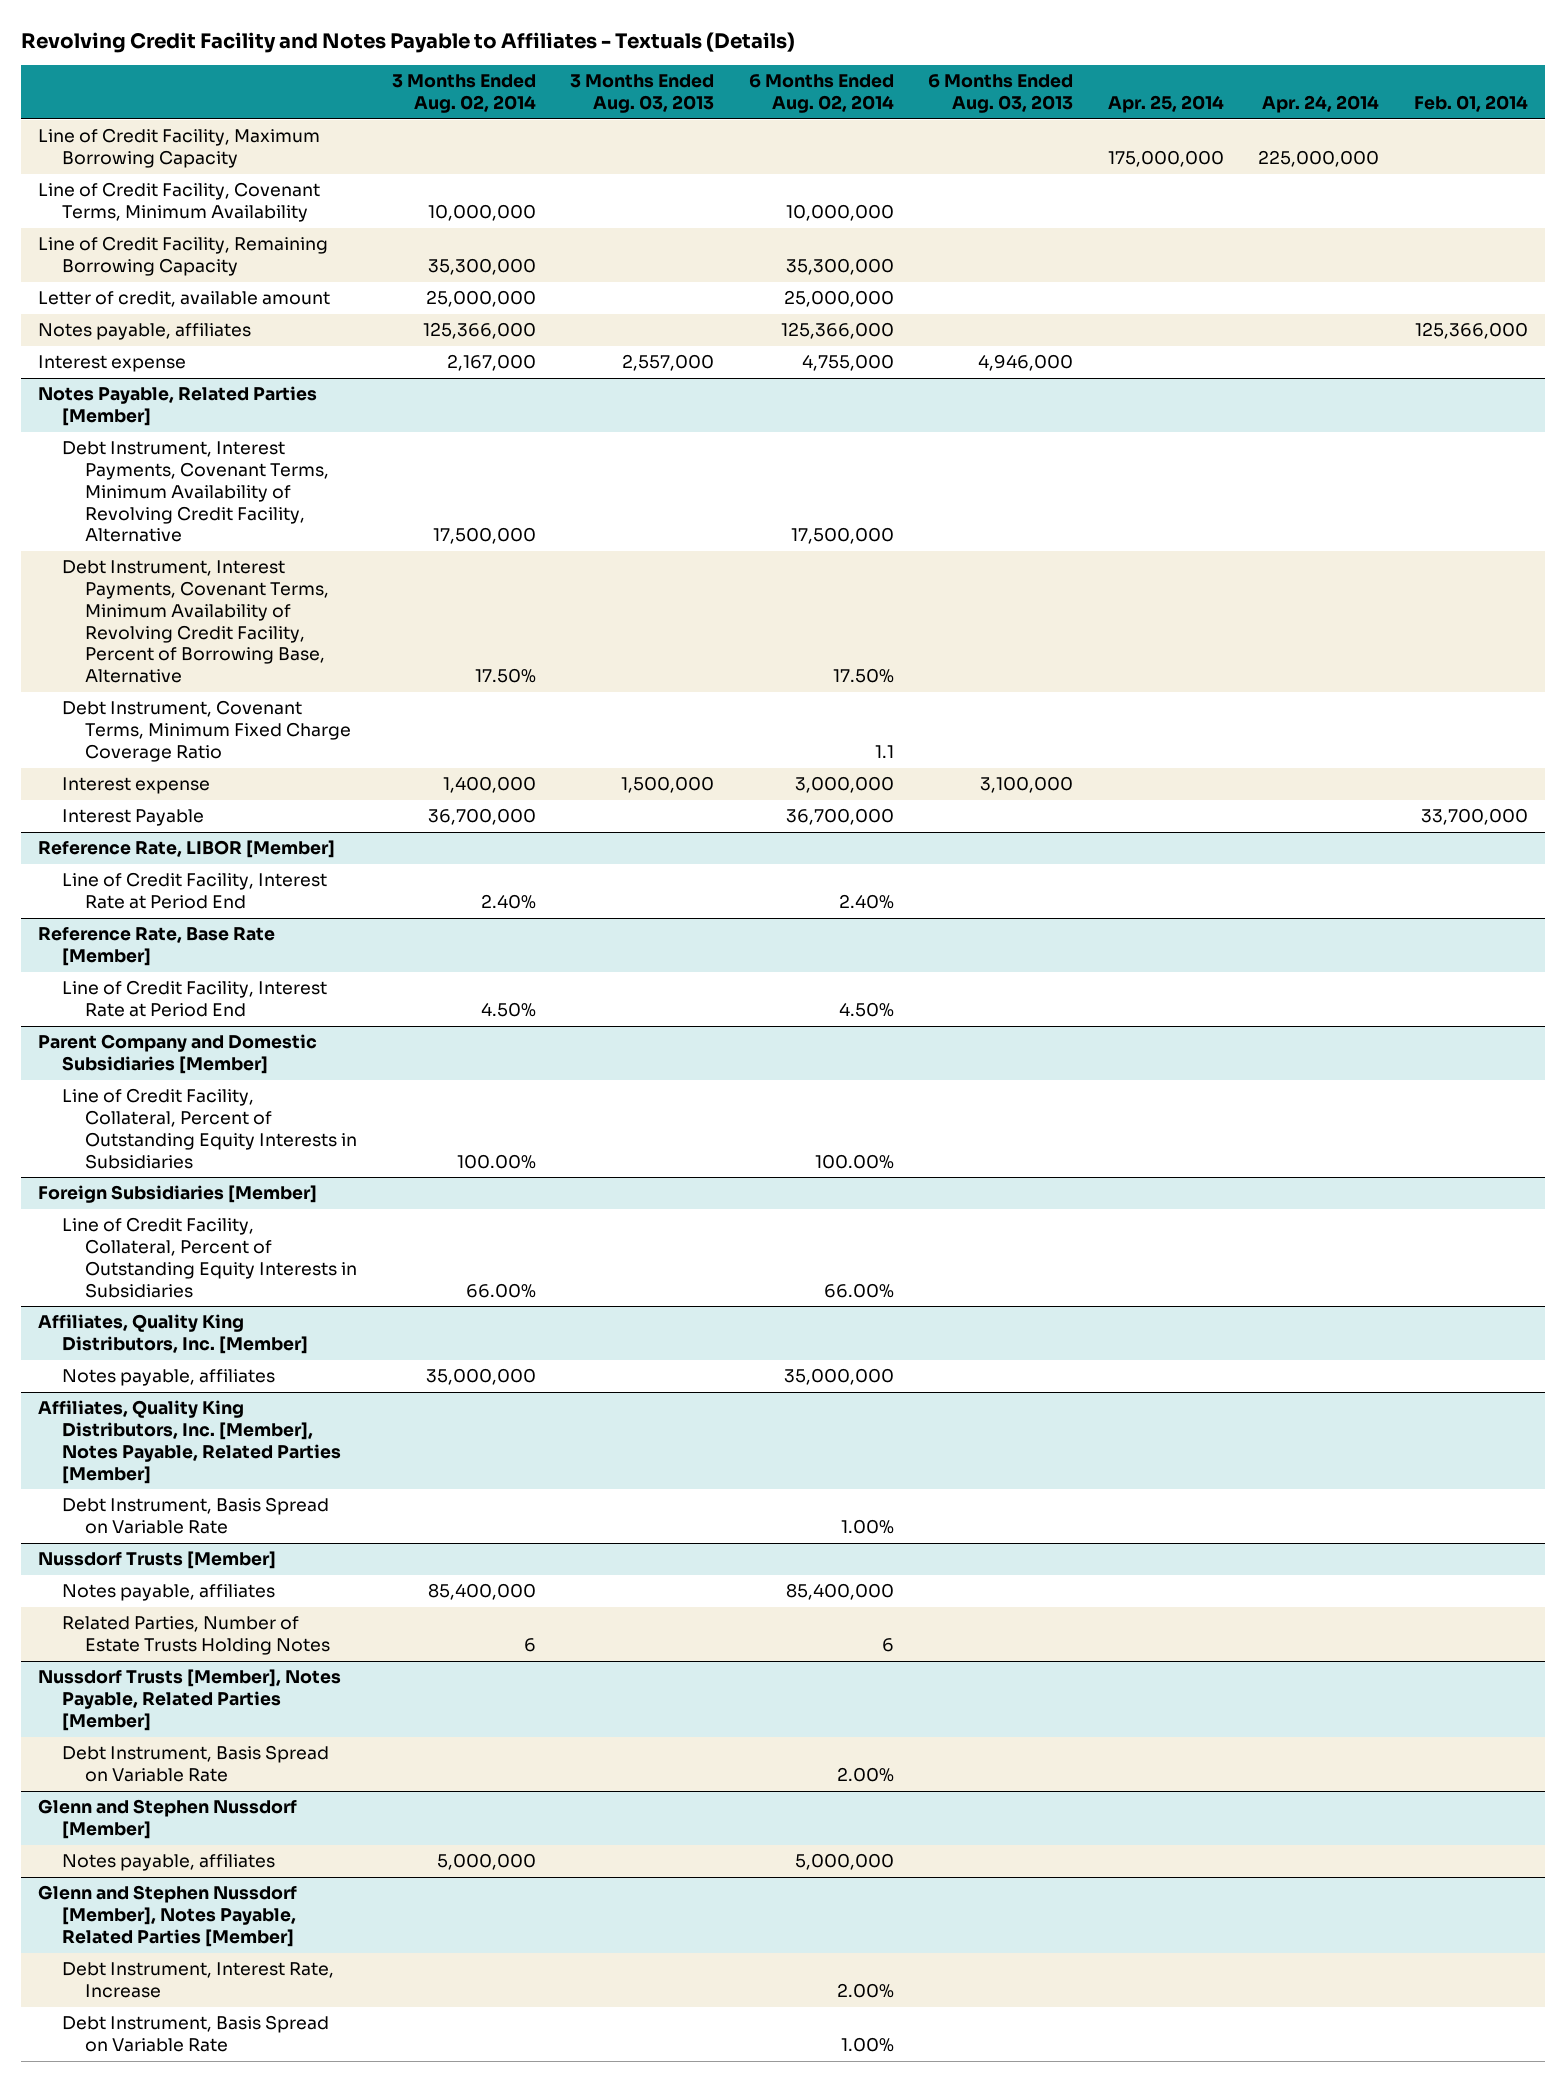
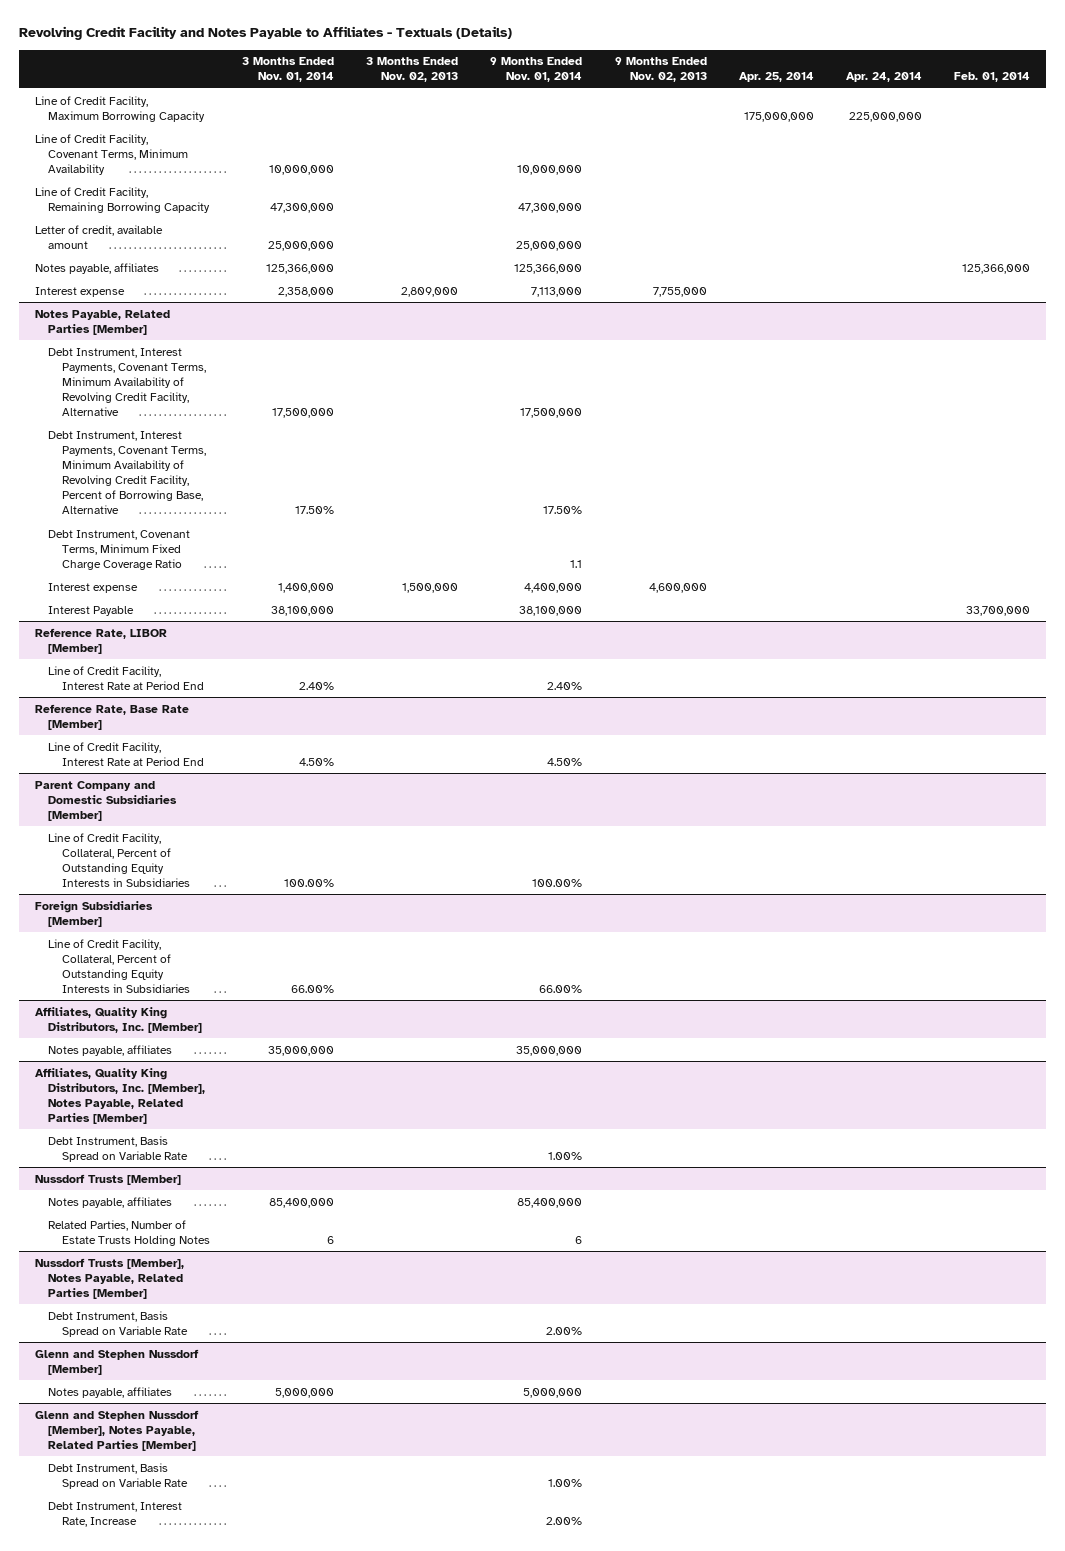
- | 3 Months Ended Aug. 02, 2014 | 3 Months Ended Aug. 03, 2013 | 6 Months Ended Aug. 02, 2014 | 6 Months Ended Aug. 03, 2013 | Apr. 25, 2014 | Apr. 24, 2014 | Feb. 01, 2014
+ | 3 Months Ended Nov. 01, 2014 | 3 Months Ended Nov. 02, 2013 | 9 Months Ended Nov. 01, 2014 | 9 Months Ended Nov. 02, 2013 | Apr. 25, 2014 | Apr. 24, 2014 | Feb. 01, 2014
@ Glenn and Stephen Nussdorf [Member], Notes Payable, Related Parties [Member]
moved down: Debt Instrument, Interest Rate, Increase | | | 2.00% | | | |

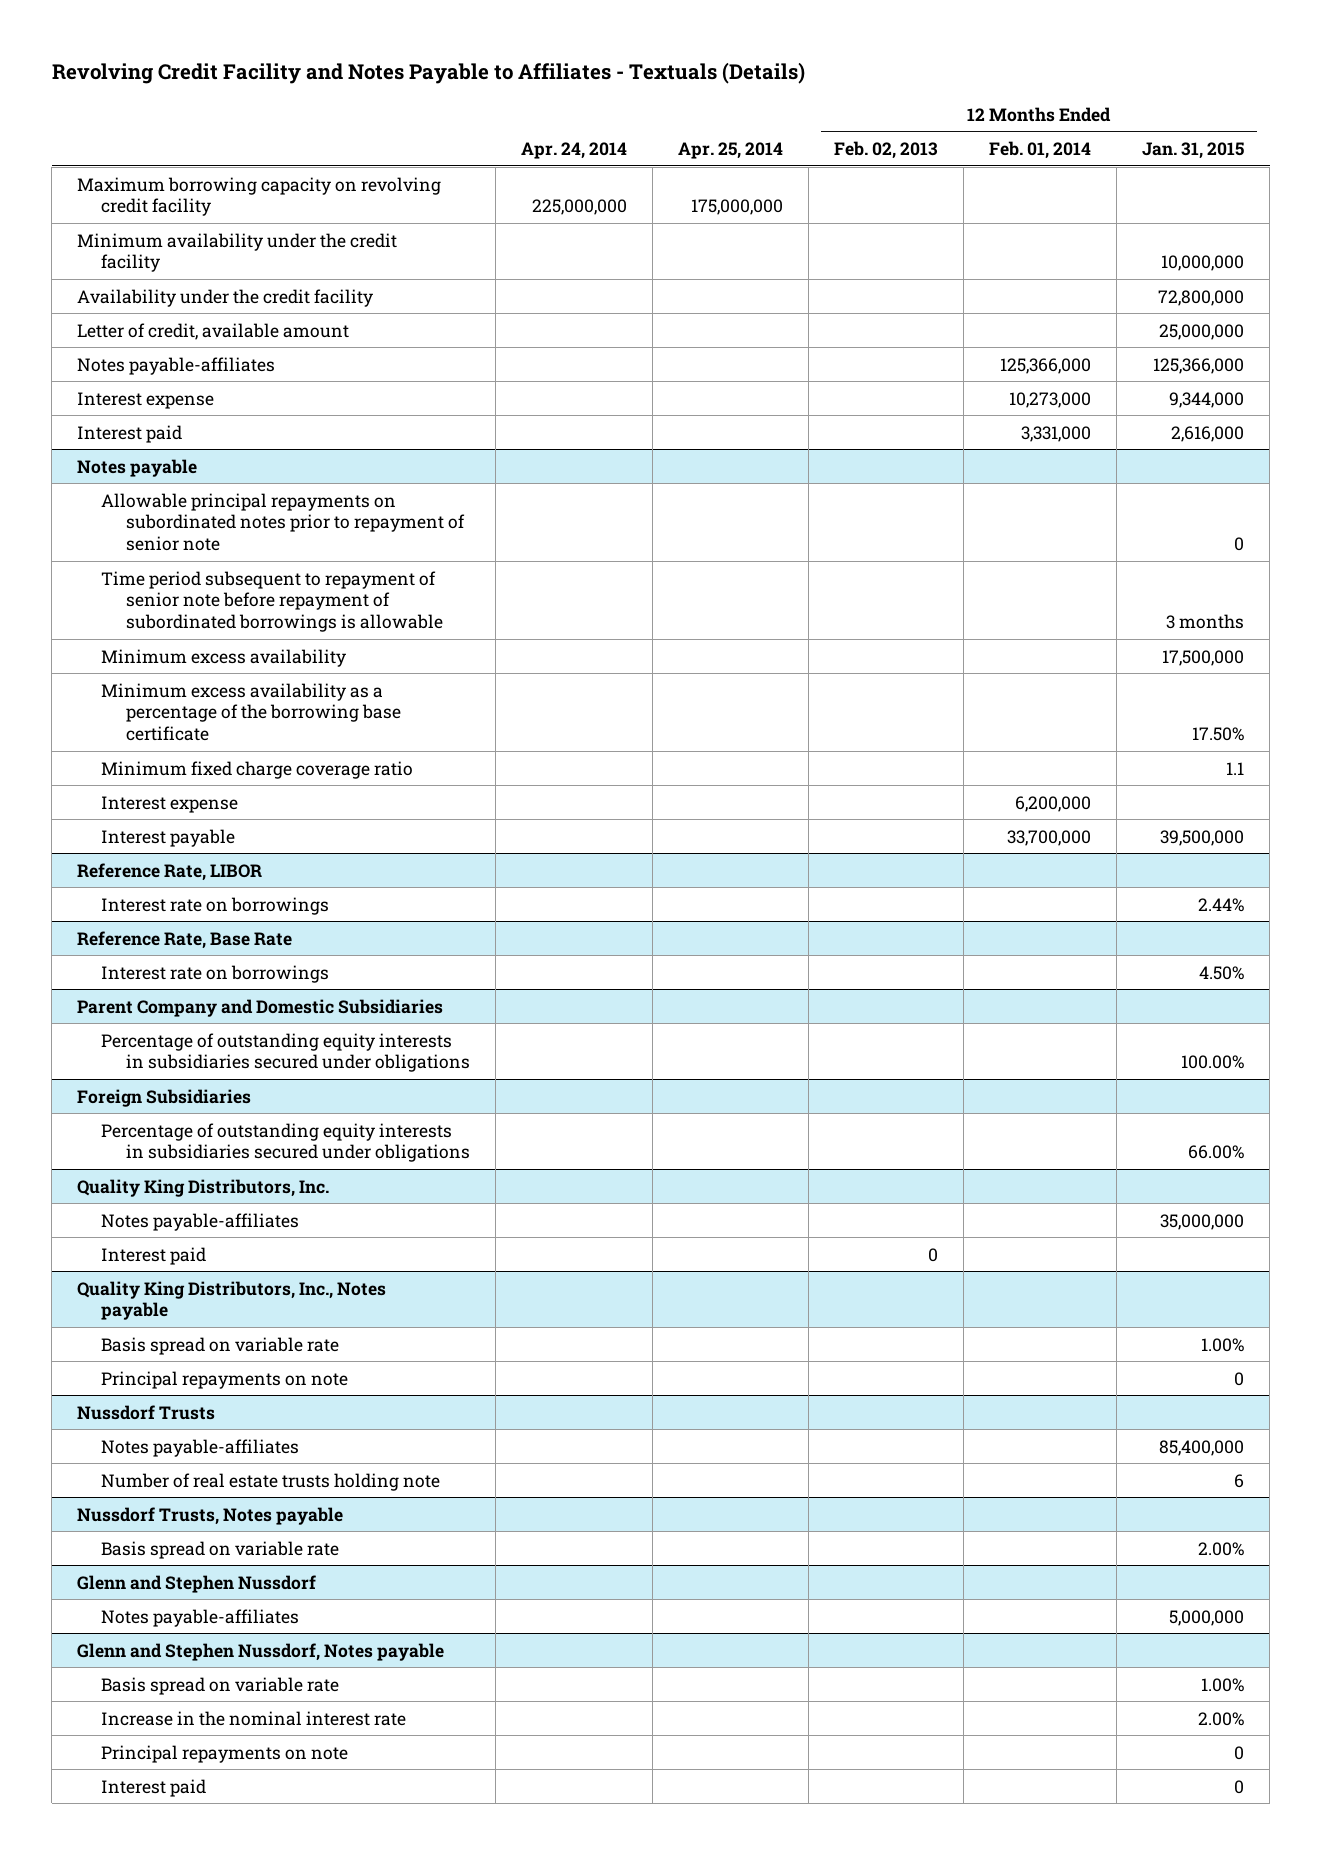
- | 3 Months Ended Nov. 01, 2014 | 3 Months Ended Nov. 02, 2013 | 9 Months Ended Nov. 01, 2014 | 9 Months Ended Nov. 02, 2013 | Apr. 25, 2014 | Apr. 24, 2014 | Feb. 01, 2014
+ | Apr. 24, 2014 | Apr. 25, 2014 | 12 Months Ended Feb. 02, 2013 | 12 Months Ended Feb. 01, 2014 | 12 Months Ended Jan. 31, 2015
- Line of Credit Facility, Maximum Borrowing Capacity | | | | | 175,000,000 | 225,000,000 |
- Line of Credit Facility, Covenant Terms, Minimum Availability | 10,000,000 | | 10,000,000 | | | |
- Line of Credit Facility, Remaining Borrowing Capacity | 47,300,000 | | 47,300,000 | | | |
+ Maximum borrowing capacity on revolving credit facility | 225,000,000 | 175,000,000 | | |
+ Minimum availability under the credit facility | | | | | 10,000,000
+ Availability under the credit facility | | | | | 72,800,000
- Notes payable, affiliates | 125,366,000 | | 125,366,000 | | | | 125,366,000
+ Notes payable-affiliates | | | | 125,366,000 | 125,366,000
- Notes Payable, Related Parties [Member]
- Debt Instrument, Interest Payments, Covenant Terms, Minimum Availability of Revolving Credit Facility, Alternative | 17,500,000 | | 17,500,000 | | | |
- Debt Instrument, Interest Payments, Covenant Terms, Minimum Availability of Revolving Credit Facility, Percent of Borrowing Base, Alternative | 17.50% | | 17.50% | | | |
- Debt Instrument, Covenant Terms, Minimum Fixed Charge Coverage Ratio | | | 1.1 | | | |
- Interest expense | 1,400,000 | 1,500,000 | 4,400,000 | 4,600,000 | | |
- Interest Payable | 38,100,000 | | 38,100,000 | | | | 33,700,000
- Reference Rate, LIBOR [Member]
- Line of Credit Facility, Interest Rate at Period End | 2.40% | | 2.40% | | | |
- Reference Rate, Base Rate [Member]
- Line of Credit Facility, Interest Rate at Period End | 4.50% | | 4.50% | | | |
- Parent Company and Domestic Subsidiaries [Member]
- Line of Credit Facility, Collateral, Percent of Outstanding Equity Interests in Subsidiaries | 100.00% | | 100.00% | | | |
- Foreign Subsidiaries [Member]
- Line of Credit Facility, Collateral, Percent of Outstanding Equity Interests in Subsidiaries | 66.00% | | 66.00% | | | |
- Affiliates, Quality King Distributors, Inc. [Member]
- Notes payable, affiliates | 35,000,000 | | 35,000,000 | | | |
- Affiliates, Quality King Distributors, Inc. [Member], Notes Payable, Related Parties [Member]
- Debt Instrument, Basis Spread on Variable Rate | | | 1.00% | | | |
- Nussdorf Trusts [Member]
- Notes payable, affiliates | 85,400,000 | | 85,400,000 | | | |
- Related Parties, Number of Estate Trusts Holding Notes | 6 | | 6 | | | |
- Nussdorf Trusts [Member], Notes Payable, Related Parties [Member]
- Debt Instrument, Basis Spread on Variable Rate | | | 2.00% | | | |
- Glenn and Stephen Nussdorf [Member]
- Notes payable, affiliates | 5,000,000 | | 5,000,000 | | | |
- Glenn and Stephen Nussdorf [Member], Notes Payable, Related Parties [Member]
- Debt Instrument, Basis Spread on Variable Rate | | | 1.00% | | | |
- Debt Instrument, Interest Rate, Increase | | | 2.00% | | | |
+ Interest paid | | | | 3,331,000 | 2,616,000
+ Notes payable
+ Allowable principal repayments on subordinated notes prior to repayment of senior note | | | | | 0
+ Time period subsequent to repayment of senior note before repayment of subordinated borrowings is allowable | | | | | 3 months
+ Minimum excess availability | | | | | 17,500,000
+ Minimum excess availability as a percentage of the borrowing base certificate | | | | | 17.50%
+ Minimum fixed charge coverage ratio | | | | | 1.1
+ Interest expense | | | | 6,200,000 |
+ Interest payable | | | | 33,700,000 | 39,500,000
+ Reference Rate, LIBOR
+ Interest rate on borrowings | | | | | 2.44%
+ Reference Rate, Base Rate
+ Interest rate on borrowings | | | | | 4.50%
+ Parent Company and Domestic Subsidiaries
+ Percentage of outstanding equity interests in subsidiaries secured under obligations | | | | | 100.00%
+ Foreign Subsidiaries
+ Percentage of outstanding equity interests in subsidiaries secured under obligations | | | | | 66.00%
+ Quality King Distributors, Inc.
+ Notes payable-affiliates | | | | | 35,000,000
+ Interest paid | | | 0 | |
+ Quality King Distributors, Inc., Notes payable
+ Basis spread on variable rate | | | | | 1.00%
+ Principal repayments on note | | | | | 0
+ Nussdorf Trusts
+ Notes payable-affiliates | | | | | 85,400,000
+ Number of real estate trusts holding note | | | | | 6
+ Nussdorf Trusts, Notes payable
+ Basis spread on variable rate | | | | | 2.00%
+ Glenn and Stephen Nussdorf
+ Notes payable-affiliates | | | | | 5,000,000
+ Glenn and Stephen Nussdorf, Notes payable
+ Basis spread on variable rate | | | | | 1.00%
+ Increase in the nominal interest rate | | | | | 2.00%
+ Principal repayments on note | | | | | 0
+ Interest paid | | | | | 0

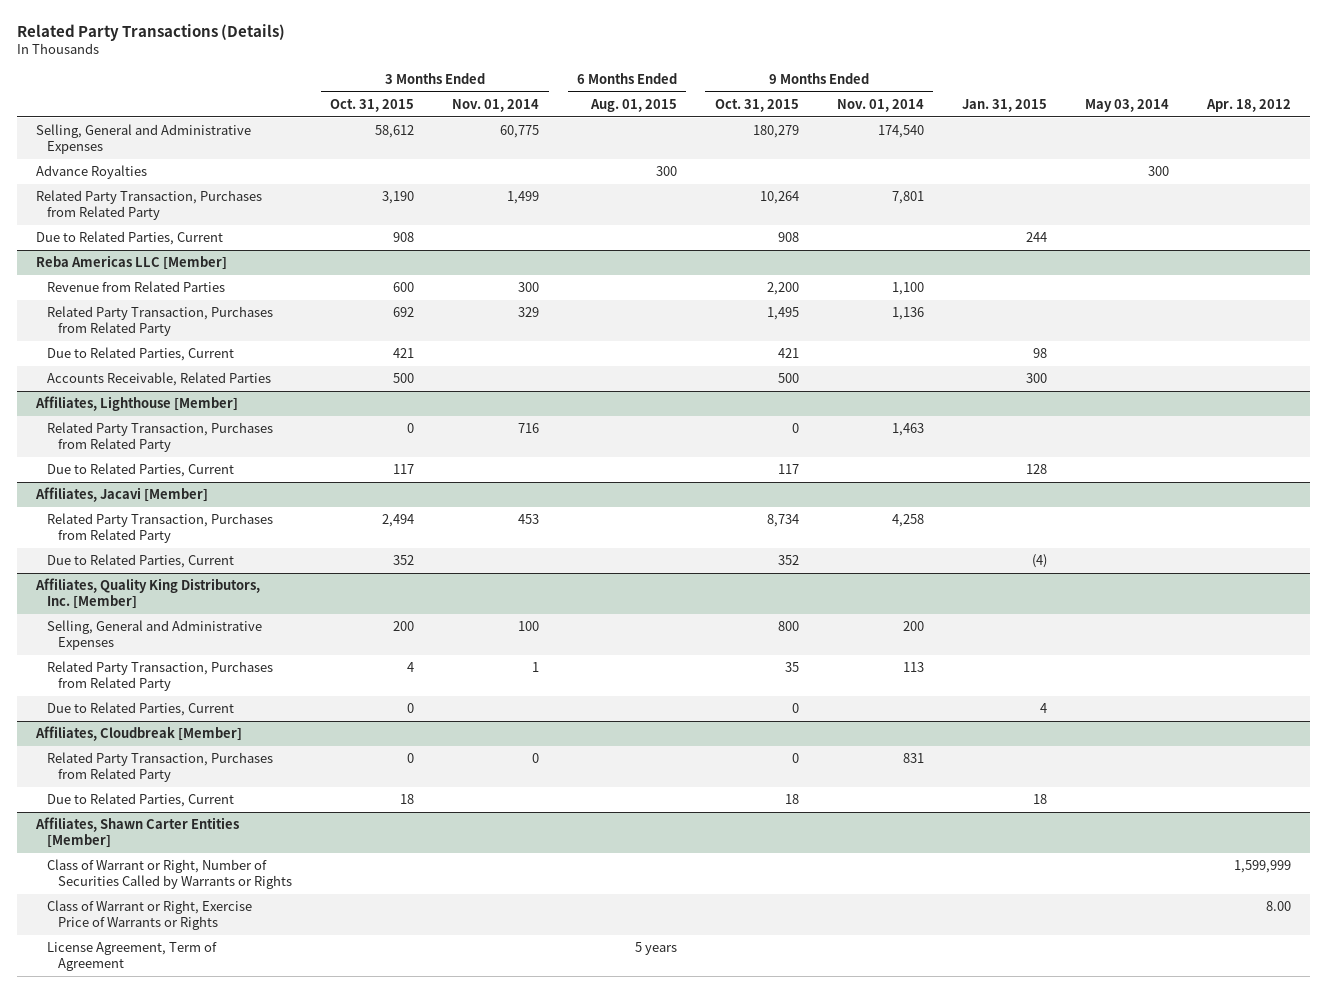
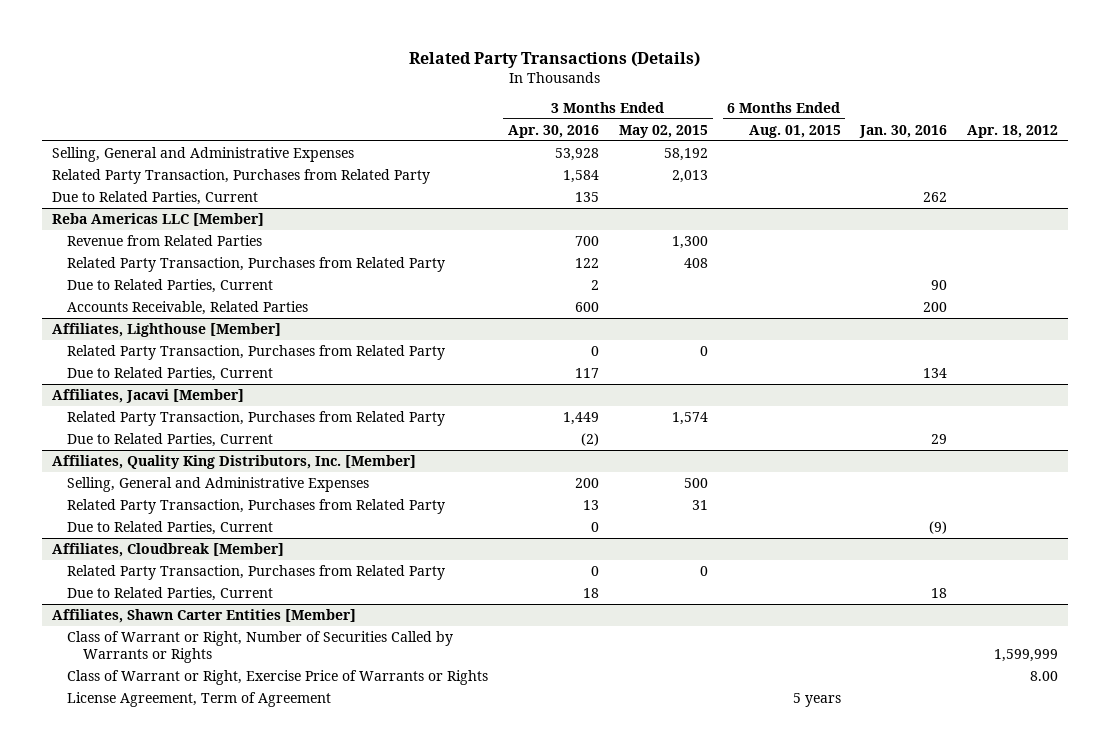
- | 3 Months Ended Oct. 31, 2015 | 3 Months Ended Nov. 01, 2014 | 6 Months Ended Aug. 01, 2015 | 9 Months Ended Oct. 31, 2015 | 9 Months Ended Nov. 01, 2014 | Jan. 31, 2015 | May 03, 2014 | Apr. 18, 2012
+ | 3 Months Ended Apr. 30, 2016 | 3 Months Ended May 02, 2015 | 6 Months Ended Aug. 01, 2015 | Jan. 30, 2016 | Apr. 18, 2012
- Advance Royalties | | | 300 | | | | 300 |

